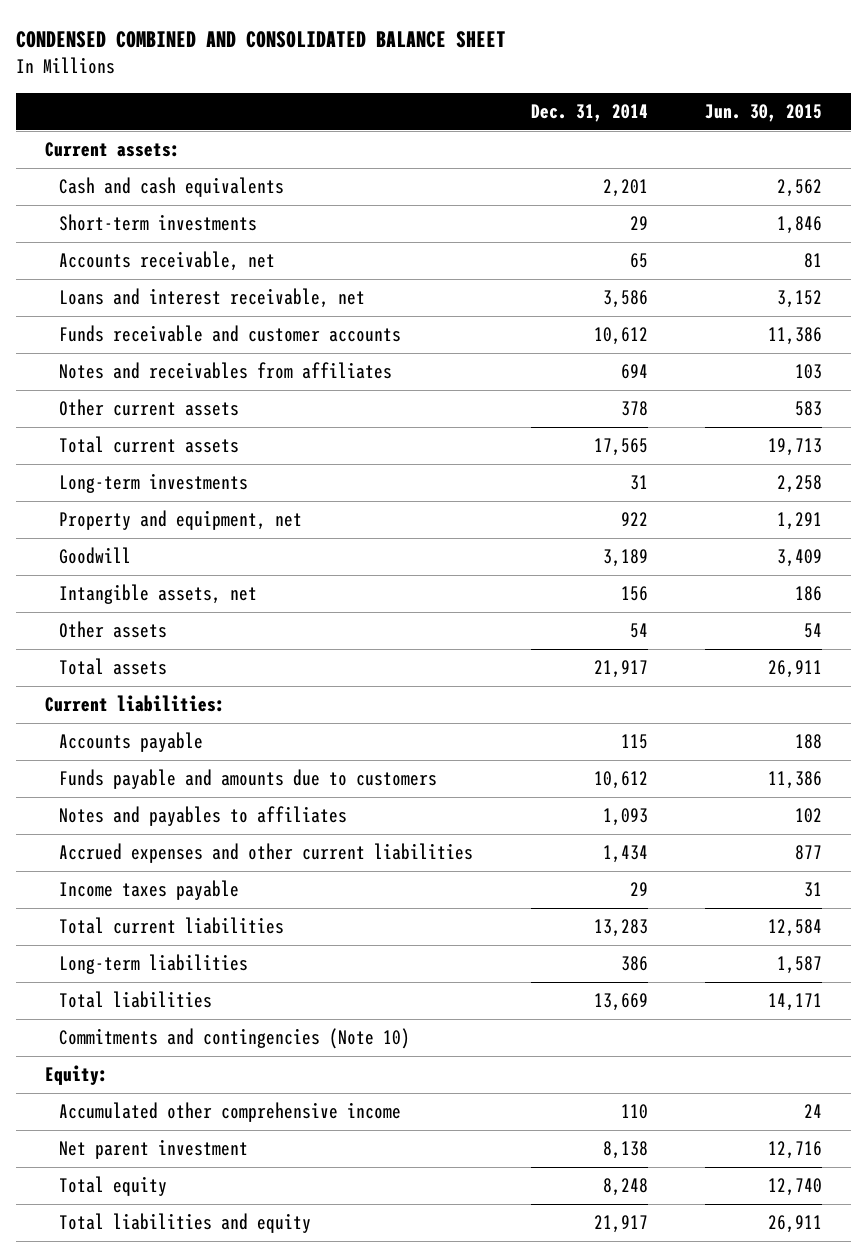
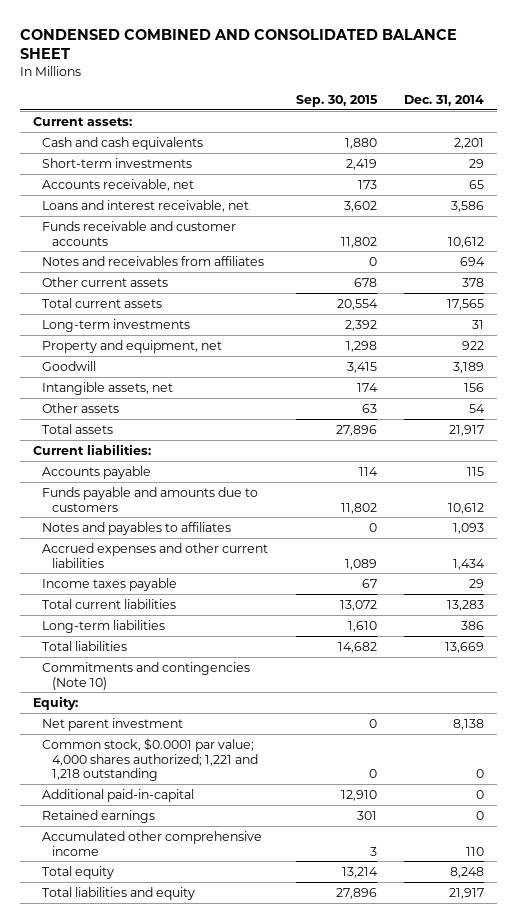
- | Dec. 31, 2014 | Jun. 30, 2015
+ | Sep. 30, 2015 | Dec. 31, 2014
+ Common stock, $0.0001 par value; 4,000 shares authorized; 1,221 and 1,218 outstanding | 0 | 0
+ Additional paid-in-capital | 12,910 | 0
+ Retained earnings | 301 | 0
moved down: Accumulated other comprehensive income | 3 | 110

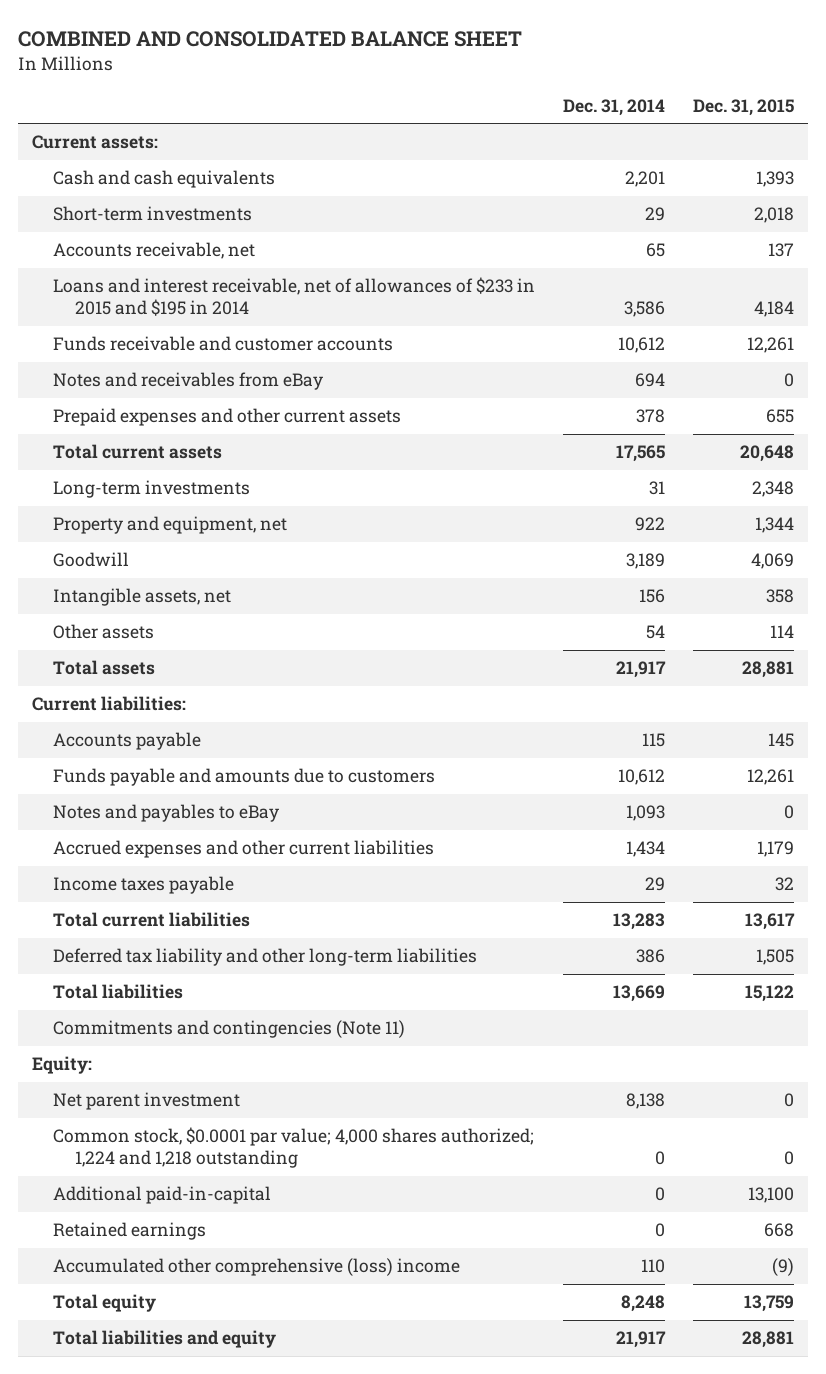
- CONDENSED COMBINED AND CONSOLIDATED BALANCE SHEET
+ COMBINED AND CONSOLIDATED BALANCE SHEET
- | Sep. 30, 2015 | Dec. 31, 2014
+ | Dec. 31, 2014 | Dec. 31, 2015
- Loans and interest receivable, net | 3,602 | 3,586
+ Loans and interest receivable, net of allowances of $233 in 2015 and $195 in 2014 | 3,586 | 4,184
- Notes and receivables from affiliates | 0 | 694
- Other current assets | 678 | 378
+ Notes and receivables from eBay | 694 | 0
+ Prepaid expenses and other current assets | 378 | 655
- Notes and payables to affiliates | 0 | 1,093
+ Notes and payables to eBay | 1,093 | 0
- Long-term liabilities | 1,610 | 386
+ Deferred tax liability and other long-term liabilities | 386 | 1,505
- Commitments and contingencies (Note 10)
+ Commitments and contingencies (Note 11)
- Common stock, $0.0001 par value; 4,000 shares authorized; 1,221 and 1,218 outstanding | 0 | 0
+ Common stock, $0.0001 par value; 4,000 shares authorized; 1,224 and 1,218 outstanding | 0 | 0
- Accumulated other comprehensive income | 3 | 110
+ Accumulated other comprehensive (loss) income | 110 | (9)

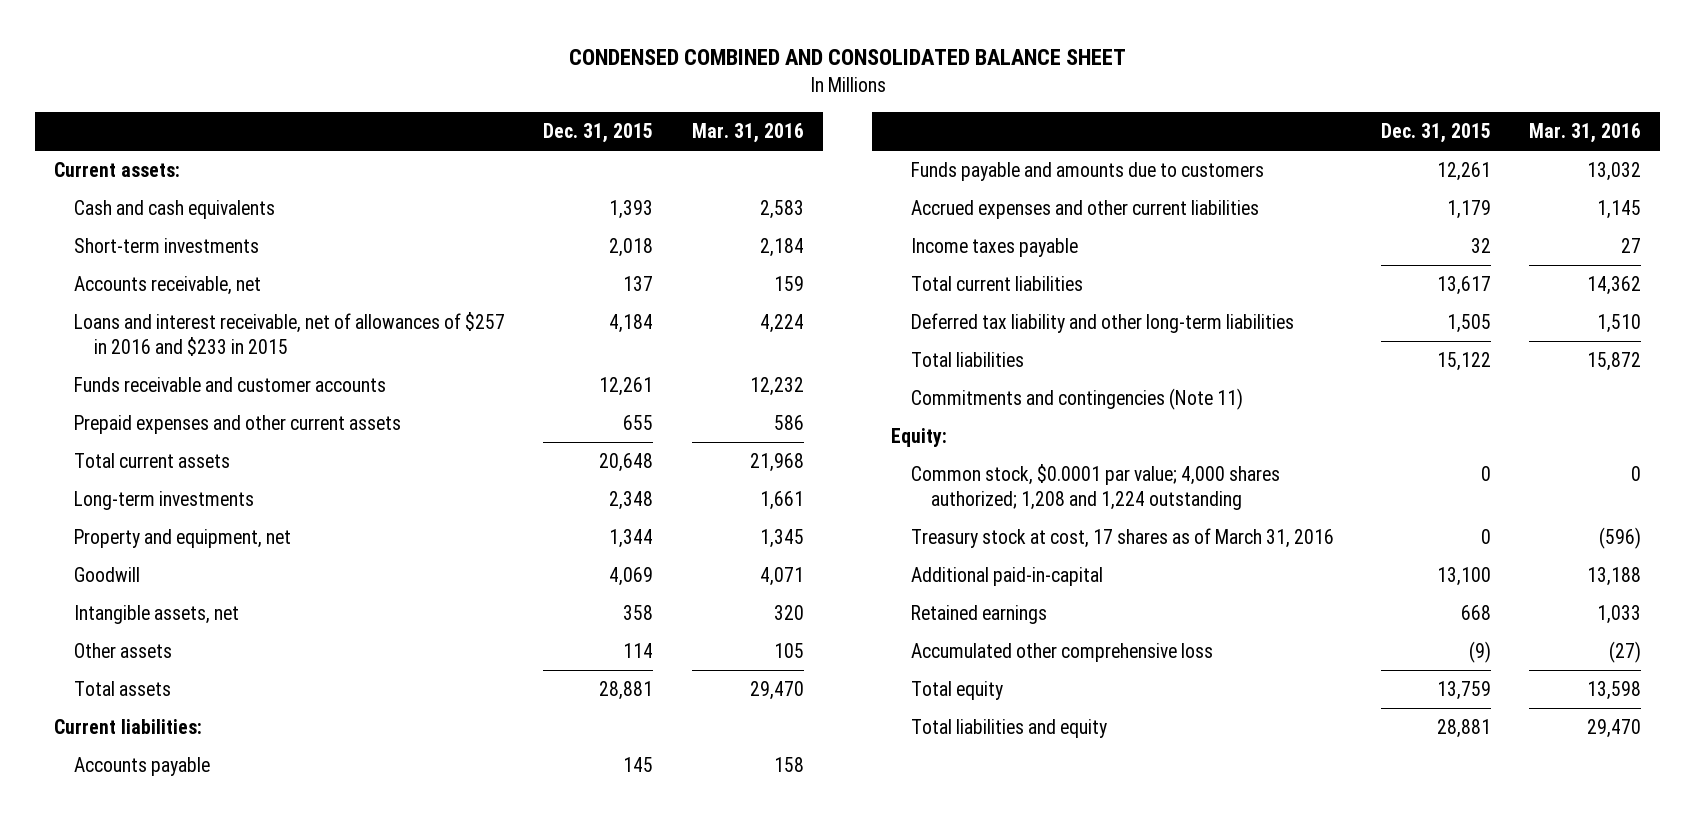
- COMBINED AND CONSOLIDATED BALANCE SHEET
+ CONDENSED COMBINED AND CONSOLIDATED BALANCE SHEET
- | Dec. 31, 2014 | Dec. 31, 2015
+ | Dec. 31, 2015 | Mar. 31, 2016
- Loans and interest receivable, net of allowances of $233 in 2015 and $195 in 2014 | 3,586 | 4,184
+ Loans and interest receivable, net of allowances of $257 in 2016 and $233 in 2015 | 4,184 | 4,224
- Notes and receivables from eBay | 694 | 0
- Notes and payables to eBay | 1,093 | 0
- Net parent investment | 8,138 | 0
- Common stock, $0.0001 par value; 4,000 shares authorized; 1,224 and 1,218 outstanding | 0 | 0
+ Common stock, $0.0001 par value; 4,000 shares authorized; 1,208 and 1,224 outstanding | 0 | 0
+ Treasury stock at cost, 17 shares as of March 31, 2016 | 0 | (596)
- Accumulated other comprehensive (loss) income | 110 | (9)
+ Accumulated other comprehensive loss | (9) | (27)

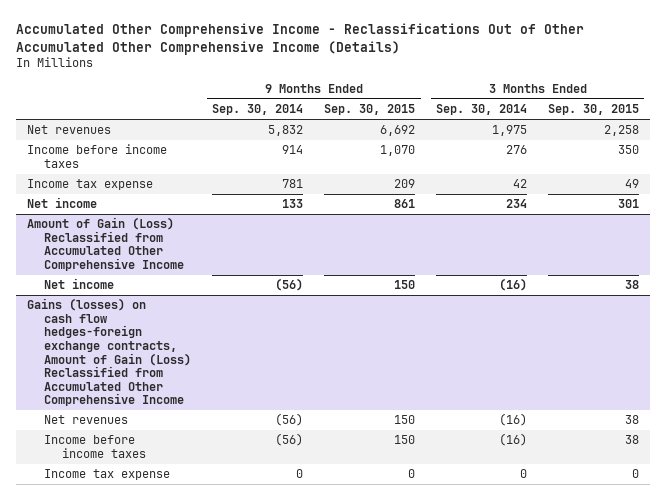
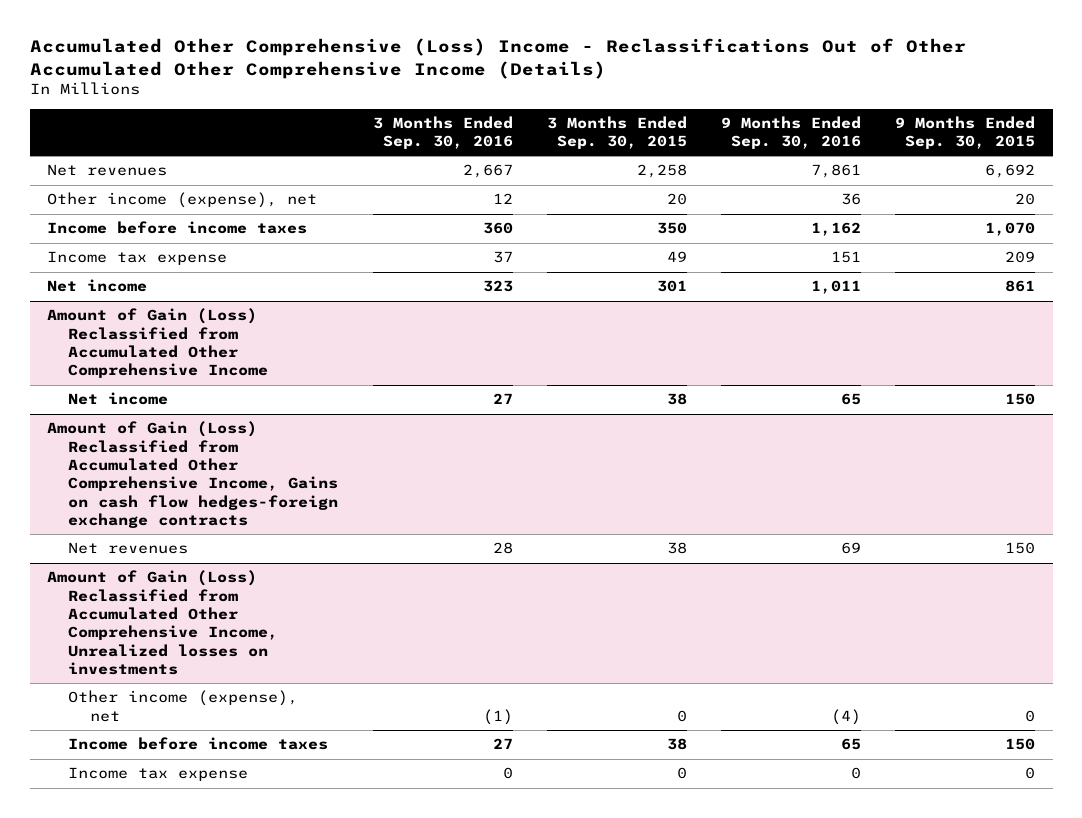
- Accumulated Other Comprehensive Income - Reclassifications Out of Other Accumulated Other Comprehensive Income (Details)
+ Accumulated Other Comprehensive (Loss) Income - Reclassifications Out of Other Accumulated Other Comprehensive Income (Details)
- | 9 Months Ended Sep. 30, 2014 | 9 Months Ended Sep. 30, 2015 | 3 Months Ended Sep. 30, 2014 | 3 Months Ended Sep. 30, 2015
+ | 3 Months Ended Sep. 30, 2016 | 3 Months Ended Sep. 30, 2015 | 9 Months Ended Sep. 30, 2016 | 9 Months Ended Sep. 30, 2015
+ Other income (expense), net | 12 | 20 | 36 | 20
- Gains (losses) on cash flow hedges-foreign exchange contracts, Amount of Gain (Loss) Reclassified from Accumulated Other Comprehensive Income
+ Amount of Gain (Loss) Reclassified from Accumulated Other Comprehensive Income, Gains on cash flow hedges-foreign exchange contracts
+ Amount of Gain (Loss) Reclassified from Accumulated Other Comprehensive Income, Unrealized losses on investments
+ Other income (expense), net | (1) | 0 | (4) | 0

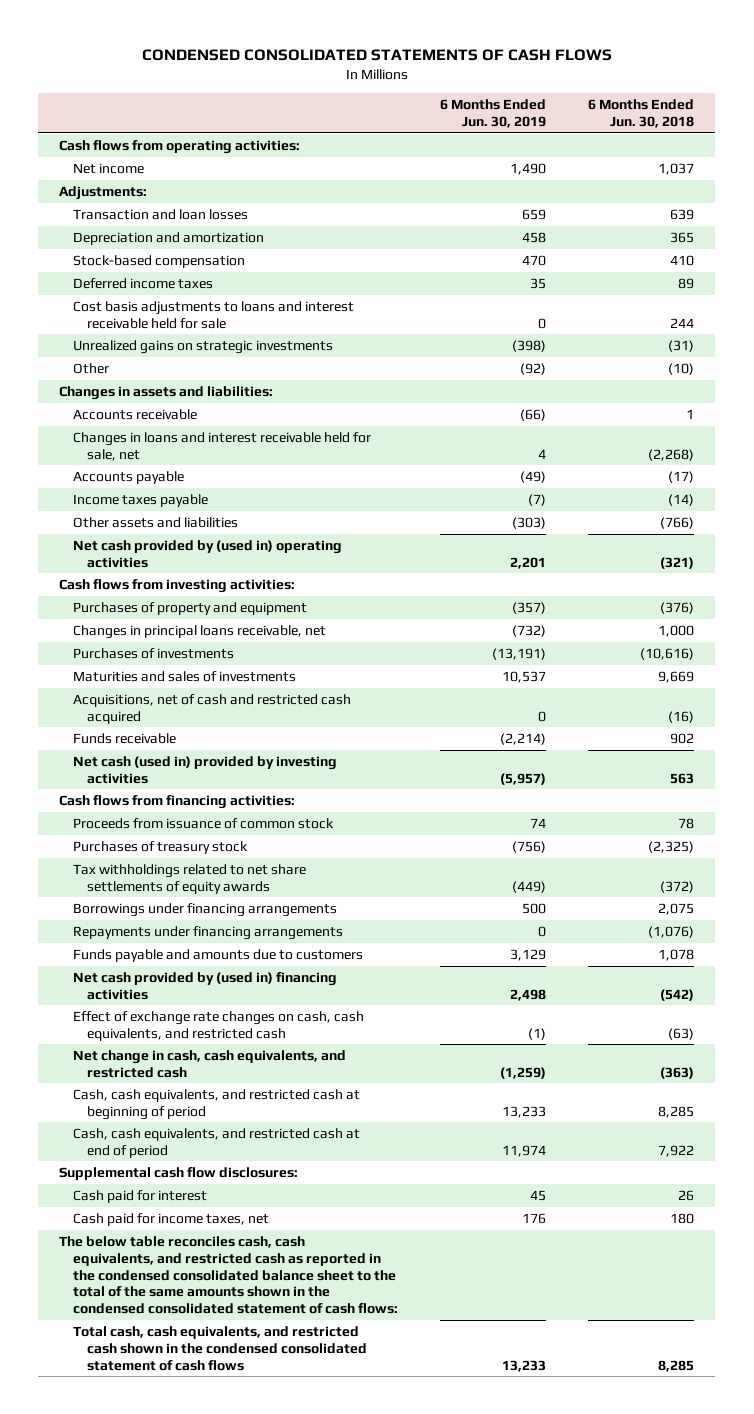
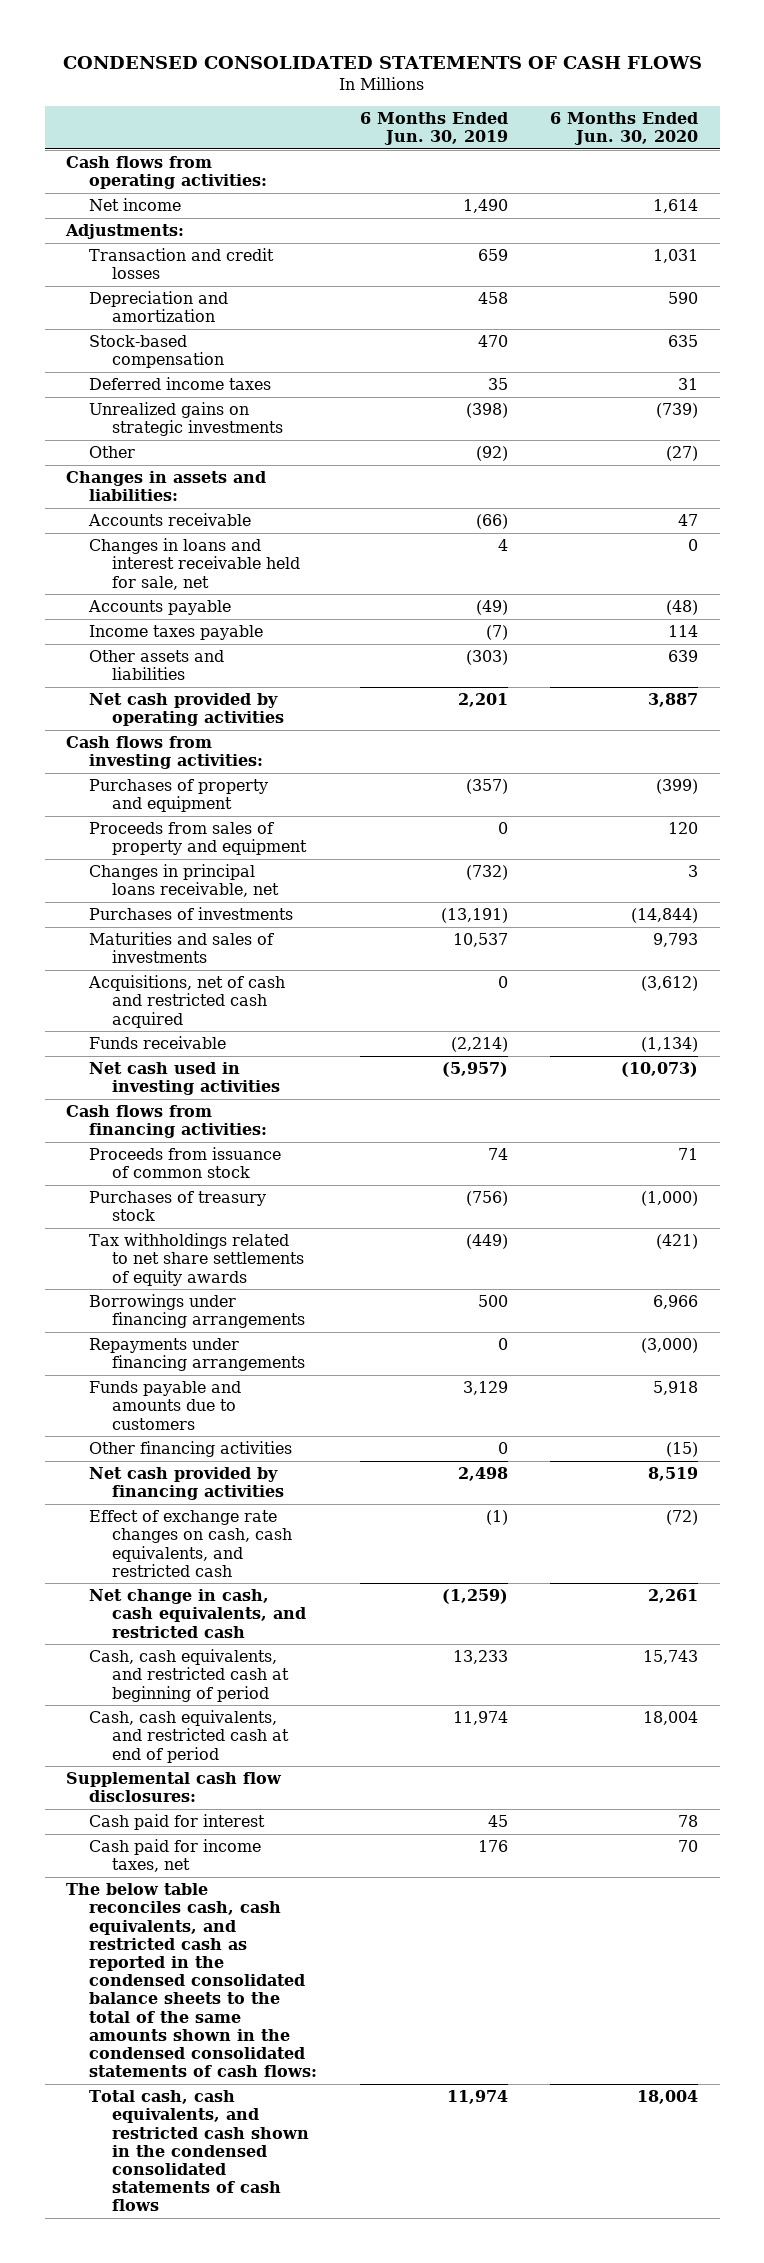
- | 6 Months Ended Jun. 30, 2019 | 6 Months Ended Jun. 30, 2018
+ | 6 Months Ended Jun. 30, 2019 | 6 Months Ended Jun. 30, 2020
- Transaction and loan losses | 659 | 639
+ Transaction and credit losses | 659 | 1,031
- Cost basis adjustments to loans and interest receivable held for sale | 0 | 244
- Net cash provided by (used in) operating activities | 2,201 | (321)
+ Net cash provided by operating activities | 2,201 | 3,887
+ Proceeds from sales of property and equipment | 0 | 120
- Net cash (used in) provided by investing activities | (5,957) | 563
+ Net cash used in investing activities | (5,957) | (10,073)
- Net cash provided by (used in) financing activities | 2,498 | (542)
+ Other financing activities | 0 | (15)
+ Net cash provided by financing activities | 2,498 | 8,519
- The below table reconciles cash, cash equivalents, and restricted cash as reported in the condensed consolidated balance sheet to the total of the same amounts shown in the condensed consolidated statement of cash flows:
- Total cash, cash equivalents, and restricted cash shown in the condensed consolidated statement of cash flows | 13,233 | 8,285
+ The below table reconciles cash, cash equivalents, and restricted cash as reported in the condensed consolidated balance sheets to the total of the same amounts shown in the condensed consolidated statements of cash flows:
+ Total cash, cash equivalents, and restricted cash shown in the condensed consolidated statements of cash flows | 11,974 | 18,004

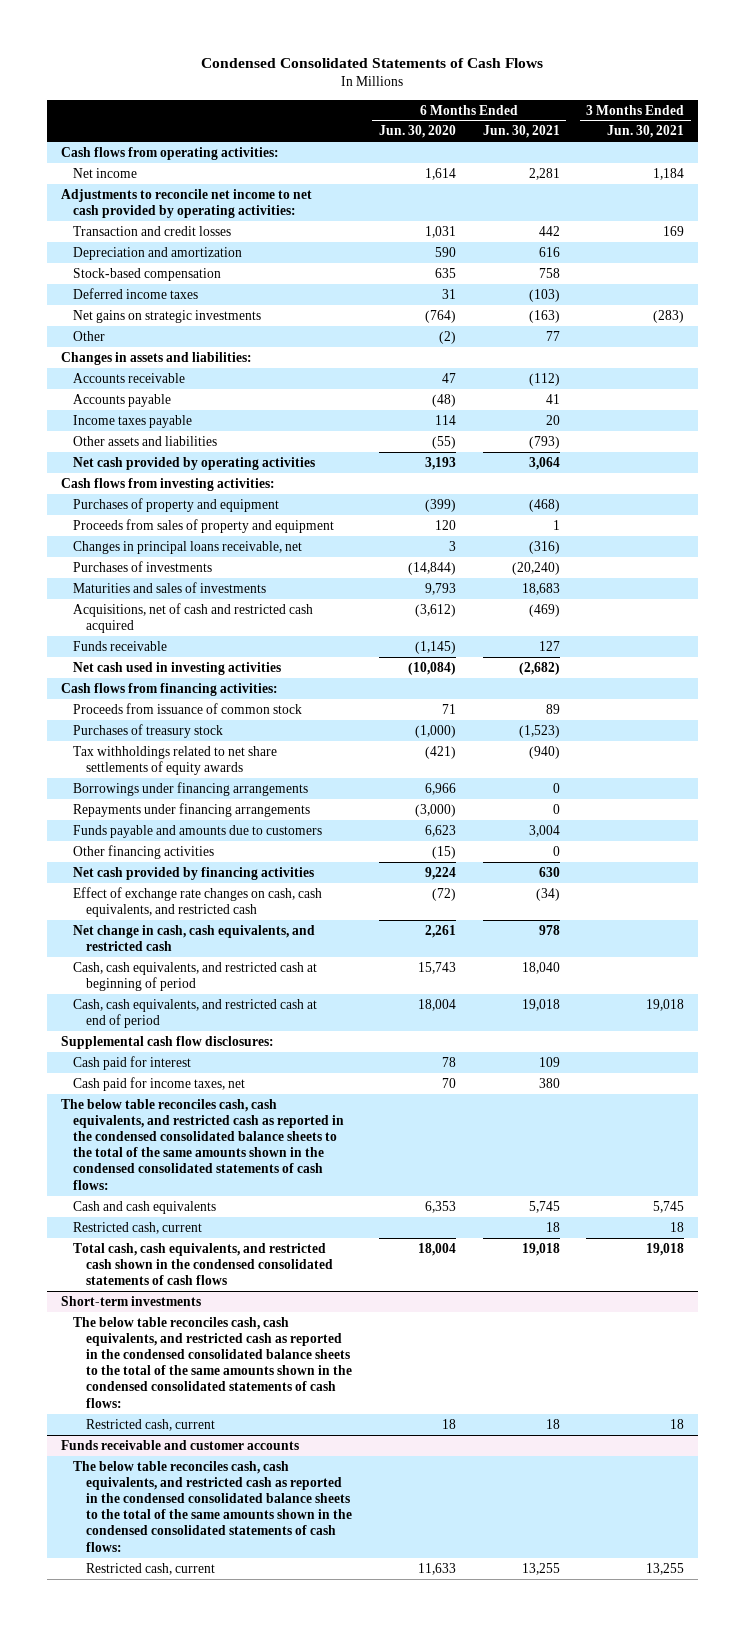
- CONDENSED CONSOLIDATED STATEMENTS OF CASH FLOWS
+ Condensed Consolidated Statements of Cash Flows
- | 6 Months Ended Jun. 30, 2019 | 6 Months Ended Jun. 30, 2020
+ | 6 Months Ended Jun. 30, 2020 | 6 Months Ended Jun. 30, 2021 | 3 Months Ended Jun. 30, 2021
- Adjustments:
+ Adjustments to reconcile net income to net cash provided by operating activities:
- Unrealized gains on strategic investments | (398) | (739)
- Other | (92) | (27)
+ Net gains on strategic investments | (764) | (163) | (283)
+ Other | (2) | 77 |
- Changes in loans and interest receivable held for sale, net | 4 | 0
- Other assets and liabilities | (303) | 639
- Net cash provided by operating activities | 2,201 | 3,887
+ Other assets and liabilities | (55) | (793) |
+ Net cash provided by operating activities | 3,193 | 3,064 |
- Funds receivable | (2,214) | (1,134)
- Net cash used in investing activities | (5,957) | (10,073)
+ Funds receivable | (1,145) | 127 |
+ Net cash used in investing activities | (10,084) | (2,682) |
- Funds payable and amounts due to customers | 3,129 | 5,918
+ Funds payable and amounts due to customers | 6,623 | 3,004 |
- Net cash provided by financing activities | 2,498 | 8,519
+ Net cash provided by financing activities | 9,224 | 630 |
+ Cash and cash equivalents | 6,353 | 5,745 | 5,745
+ Restricted cash, current | | 18 | 18
+ Short-term investments
+ The below table reconciles cash, cash equivalents, and restricted cash as reported in the condensed consolidated balance sheets to the total of the same amounts shown in the condensed consolidated statements of cash flows:
+ Restricted cash, current | 18 | 18 | 18
+ Funds receivable and customer accounts
+ The below table reconciles cash, cash equivalents, and restricted cash as reported in the condensed consolidated balance sheets to the total of the same amounts shown in the condensed consolidated statements of cash flows:
+ Restricted cash, current | 11,633 | 13,255 | 13,255

